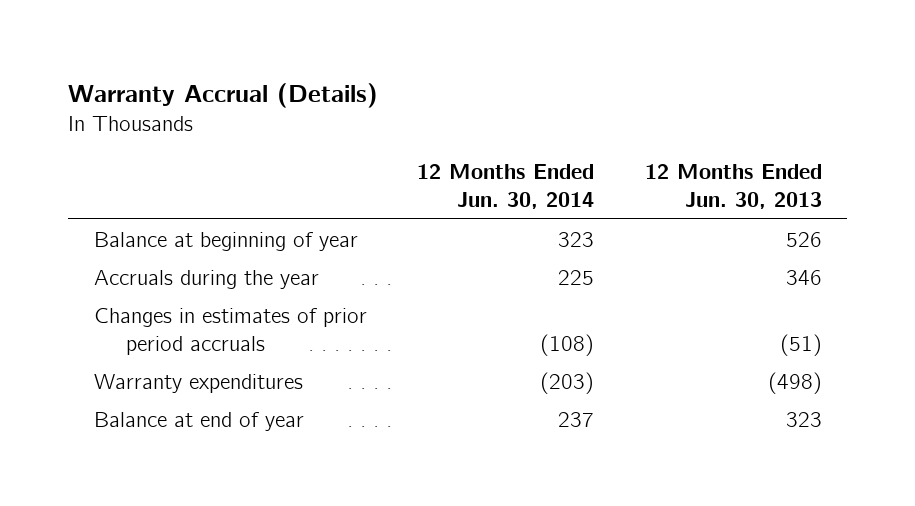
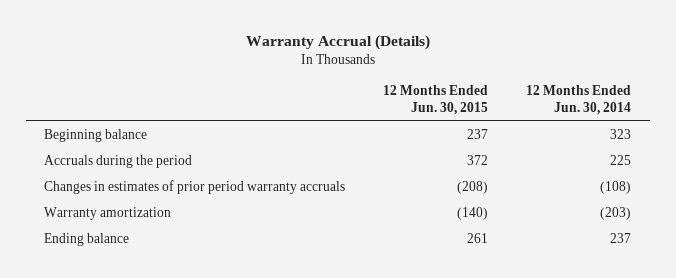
- | 12 Months Ended Jun. 30, 2014 | 12 Months Ended Jun. 30, 2013
+ | 12 Months Ended Jun. 30, 2015 | 12 Months Ended Jun. 30, 2014
- Balance at beginning of year | 323 | 526
- Accruals during the year | 225 | 346
- Changes in estimates of prior period accruals | (108) | (51)
- Warranty expenditures | (203) | (498)
- Balance at end of year | 237 | 323
+ Beginning balance | 237 | 323
+ Accruals during the period | 372 | 225
+ Changes in estimates of prior period warranty accruals | (208) | (108)
+ Warranty amortization | (140) | (203)
+ Ending balance | 261 | 237

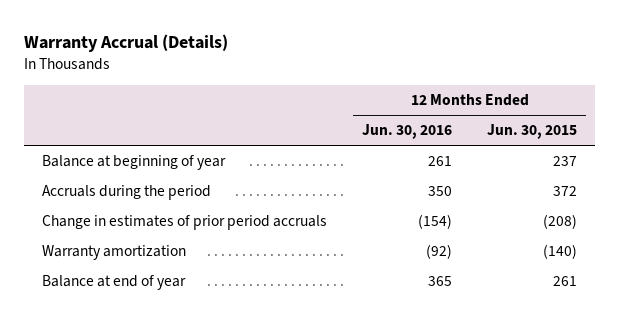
- | 12 Months Ended Jun. 30, 2015 | 12 Months Ended Jun. 30, 2014
+ | 12 Months Ended Jun. 30, 2016 | 12 Months Ended Jun. 30, 2015
- Beginning balance | 237 | 323
+ Balance at beginning of year | 261 | 237
- Changes in estimates of prior period warranty accruals | (208) | (108)
+ Change in estimates of prior period accruals | (154) | (208)
- Ending balance | 261 | 237
+ Balance at end of year | 365 | 261

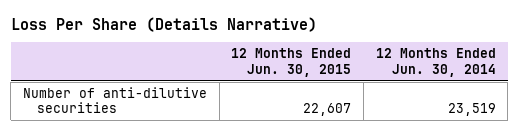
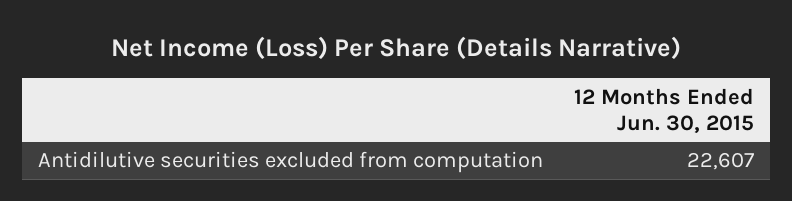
- Loss Per Share (Details Narrative)
+ Net Income (Loss) Per Share (Details Narrative)
- | 12 Months Ended Jun. 30, 2015 | 12 Months Ended Jun. 30, 2014
+ | 12 Months Ended Jun. 30, 2015
- Number of anti-dilutive securities | 22,607 | 23,519
+ Antidilutive securities excluded from computation | 22,607

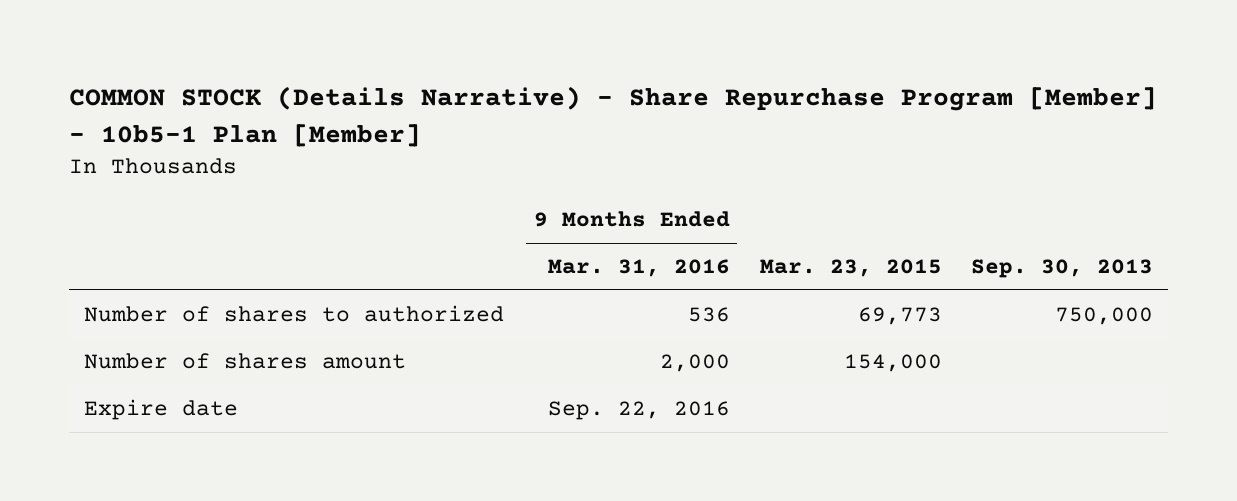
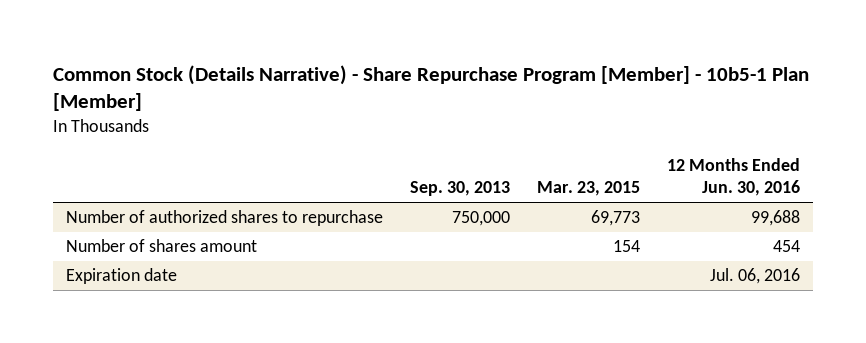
- COMMON STOCK (Details Narrative) - Share Repurchase Program [Member] - 10b5-1 Plan [Member]
+ Common Stock (Details Narrative) - Share Repurchase Program [Member] - 10b5-1 Plan [Member]
- | 9 Months Ended Mar. 31, 2016 | Mar. 23, 2015 | Sep. 30, 2013
+ | Sep. 30, 2013 | Mar. 23, 2015 | 12 Months Ended Jun. 30, 2016
- Number of shares to authorized | 536 | 69,773 | 750,000
- Number of shares amount | 2,000 | 154,000 |
- Expire date | Sep. 22, 2016 | |
+ Number of authorized shares to repurchase | 750,000 | 69,773 | 99,688
+ Number of shares amount | | 154 | 454
+ Expiration date | | | Jul. 06, 2016

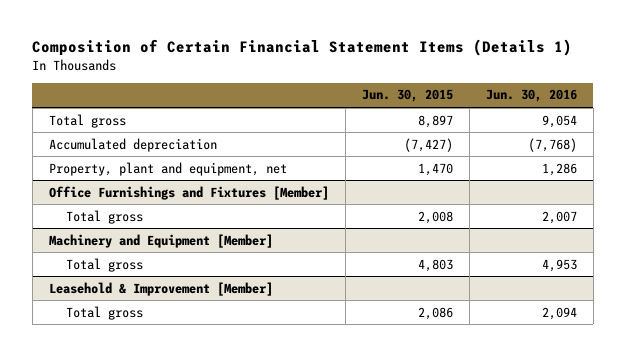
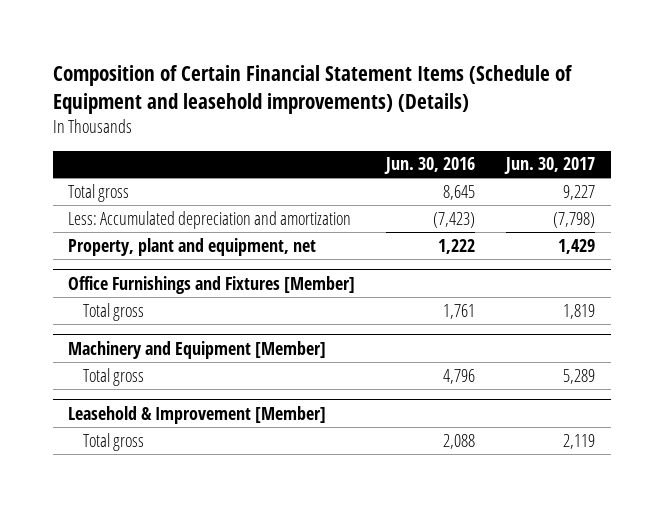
- Composition of Certain Financial Statement Items (Details 1)
+ Composition of Certain Financial Statement Items (Schedule of Equipment and leasehold improvements) (Details)
- | Jun. 30, 2015 | Jun. 30, 2016
+ | Jun. 30, 2016 | Jun. 30, 2017
- Total gross | 8,897 | 9,054
- Accumulated depreciation | (7,427) | (7,768)
- Property, plant and equipment, net | 1,470 | 1,286
+ Total gross | 8,645 | 9,227
+ Less: Accumulated depreciation and amortization | (7,423) | (7,798)
+ Property, plant and equipment, net | 1,222 | 1,429
@ Office Furnishings and Fixtures [Member]
- Total gross | 2,008 | 2,007
+ Total gross | 1,761 | 1,819
@ Machinery and Equipment [Member]
- Total gross | 4,803 | 4,953
+ Total gross | 4,796 | 5,289
@ Leasehold & Improvement [Member]
- Total gross | 2,086 | 2,094
+ Total gross | 2,088 | 2,119

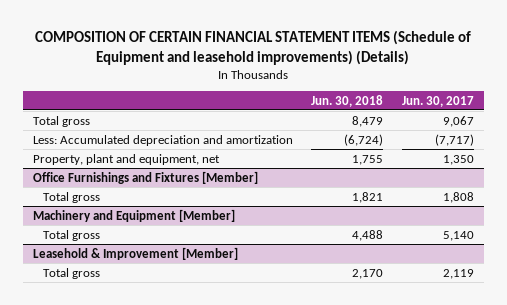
- Composition of Certain Financial Statement Items (Schedule of Equipment and leasehold improvements) (Details)
+ COMPOSITION OF CERTAIN FINANCIAL STATEMENT ITEMS (Schedule of Equipment and leasehold improvements) (Details)
- | Jun. 30, 2016 | Jun. 30, 2017
+ | Jun. 30, 2018 | Jun. 30, 2017
- Total gross | 8,645 | 9,227
- Less: Accumulated depreciation and amortization | (7,423) | (7,798)
- Property, plant and equipment, net | 1,222 | 1,429
+ Total gross | 8,479 | 9,067
+ Less: Accumulated depreciation and amortization | (6,724) | (7,717)
+ Property, plant and equipment, net | 1,755 | 1,350
@ Office Furnishings and Fixtures [Member]
- Total gross | 1,761 | 1,819
+ Total gross | 1,821 | 1,808
@ Machinery and Equipment [Member]
- Total gross | 4,796 | 5,289
+ Total gross | 4,488 | 5,140

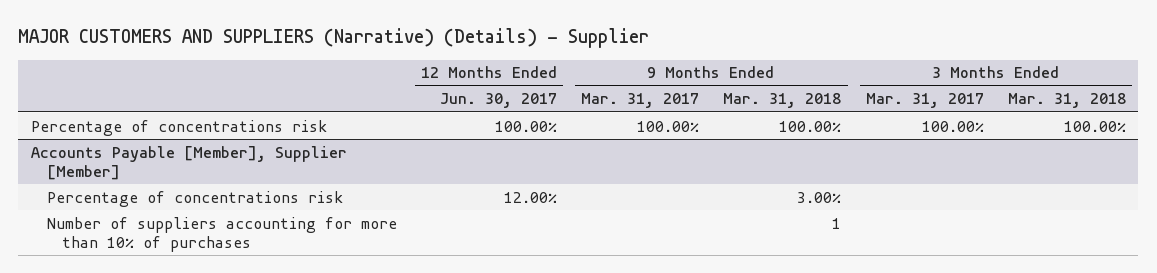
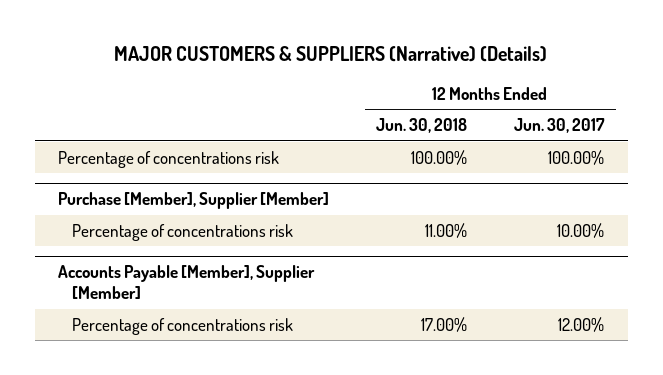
- MAJOR CUSTOMERS AND SUPPLIERS (Narrative) (Details) - Supplier
+ MAJOR CUSTOMERS & SUPPLIERS (Narrative) (Details)
- | 12 Months Ended Jun. 30, 2017 | 9 Months Ended Mar. 31, 2017 | 9 Months Ended Mar. 31, 2018 | 3 Months Ended Mar. 31, 2017 | 3 Months Ended Mar. 31, 2018
+ | 12 Months Ended Jun. 30, 2018 | 12 Months Ended Jun. 30, 2017
+ Purchase [Member], Supplier [Member]
+ Percentage of concentrations risk | 11.00% | 10.00%
@ Accounts Payable [Member], Supplier [Member]
- Number of suppliers accounting for more than 10% of purchases | | | 1 | |

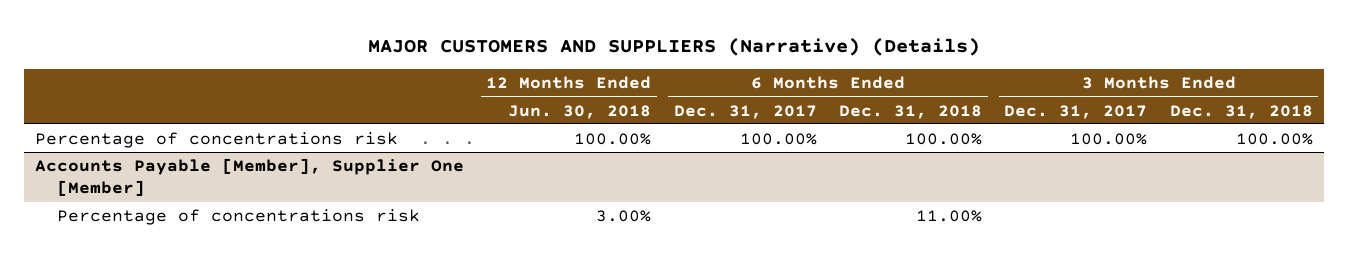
- MAJOR CUSTOMERS & SUPPLIERS (Narrative) (Details)
+ MAJOR CUSTOMERS AND SUPPLIERS (Narrative) (Details)
- | 12 Months Ended Jun. 30, 2018 | 12 Months Ended Jun. 30, 2017
+ | 12 Months Ended Jun. 30, 2018 | 6 Months Ended Dec. 31, 2017 | 6 Months Ended Dec. 31, 2018 | 3 Months Ended Dec. 31, 2017 | 3 Months Ended Dec. 31, 2018
- Purchase [Member], Supplier [Member]
- Percentage of concentrations risk | 11.00% | 10.00%
- Accounts Payable [Member], Supplier [Member]
- Percentage of concentrations risk | 17.00% | 12.00%
+ Accounts Payable [Member], Supplier One [Member]
+ Percentage of concentrations risk | 3.00% | | 11.00% | |

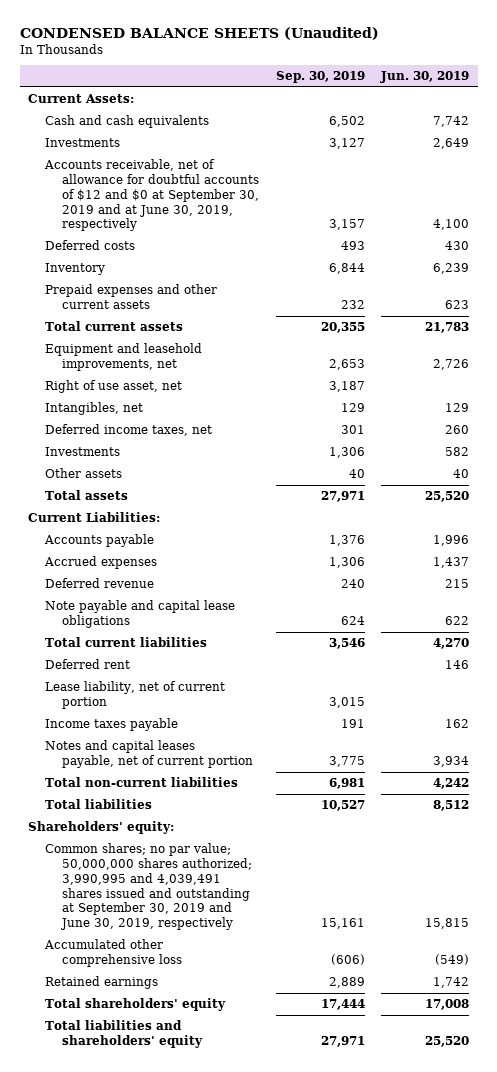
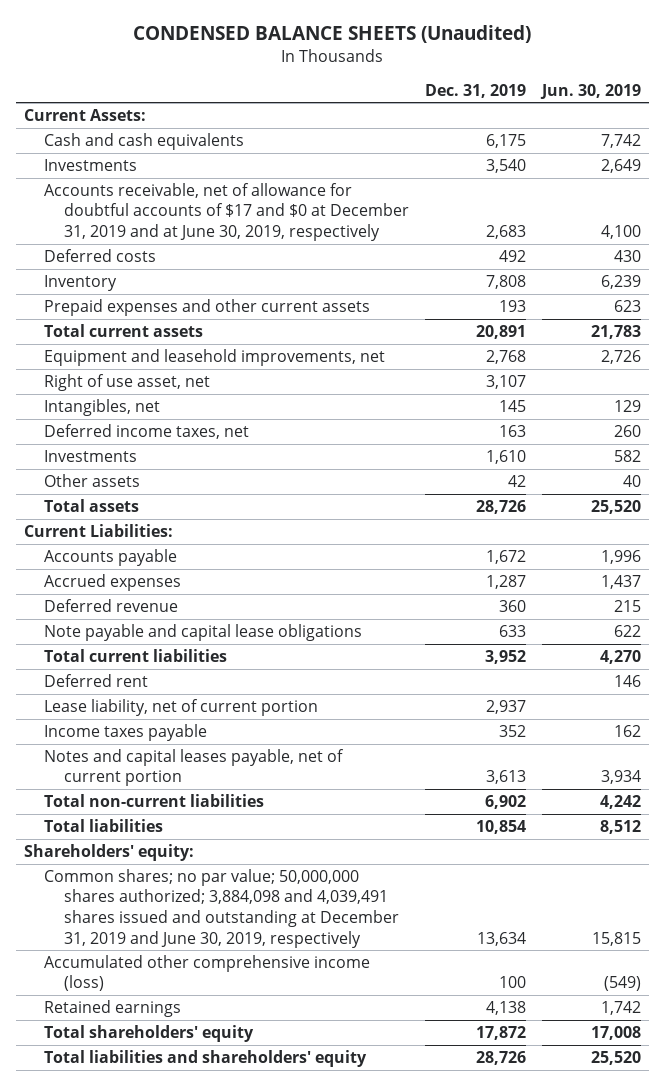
- | Sep. 30, 2019 | Jun. 30, 2019
+ | Dec. 31, 2019 | Jun. 30, 2019
- Accounts receivable, net of allowance for doubtful accounts of $12 and $0 at September 30, 2019 and at June 30, 2019, respectively | 3,157 | 4,100
+ Accounts receivable, net of allowance for doubtful accounts of $17 and $0 at December 31, 2019 and at June 30, 2019, respectively | 2,683 | 4,100
- Common shares; no par value; 50,000,000 shares authorized; 3,990,995 and 4,039,491 shares issued and outstanding at September 30, 2019 and June 30, 2019, respectively | 15,161 | 15,815
- Accumulated other comprehensive loss | (606) | (549)
+ Common shares; no par value; 50,000,000 shares authorized; 3,884,098 and 4,039,491 shares issued and outstanding at December 31, 2019 and June 30, 2019, respectively | 13,634 | 15,815
+ Accumulated other comprehensive income (loss) | 100 | (549)

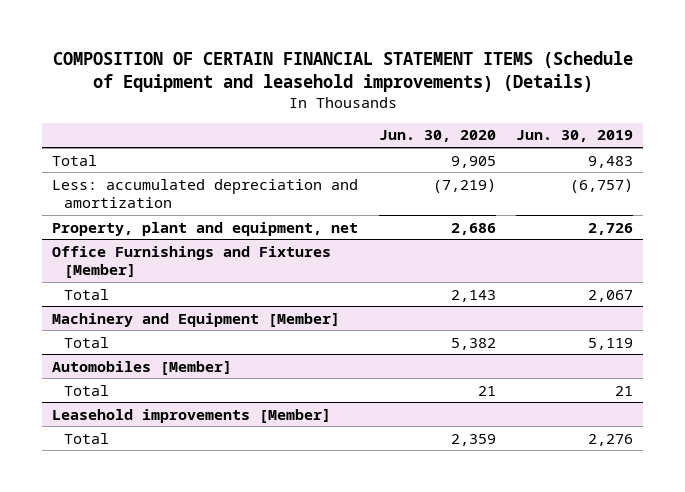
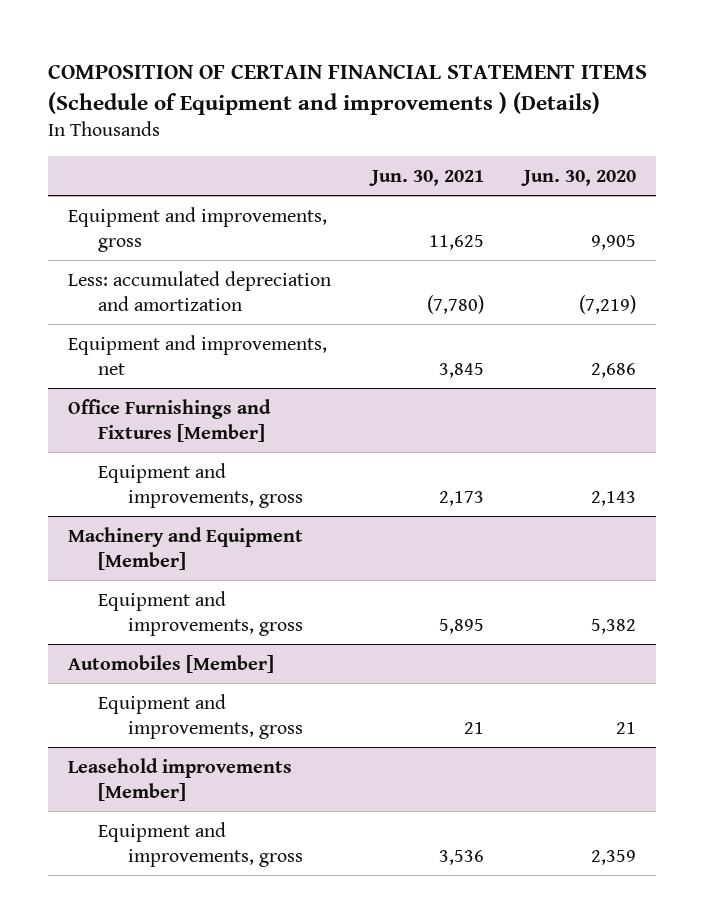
- COMPOSITION OF CERTAIN FINANCIAL STATEMENT ITEMS (Schedule of Equipment and leasehold improvements) (Details)
+ COMPOSITION OF CERTAIN FINANCIAL STATEMENT ITEMS (Schedule of Equipment and improvements ) (Details)
- | Jun. 30, 2020 | Jun. 30, 2019
+ | Jun. 30, 2021 | Jun. 30, 2020
- Total | 9,905 | 9,483
+ Equipment and improvements, gross | 11,625 | 9,905
- Property, plant and equipment, net | 2,686 | 2,726
+ Equipment and improvements, net | 3,845 | 2,686
@ Office Furnishings and Fixtures [Member]
- Total | 2,143 | 2,067
+ Equipment and improvements, gross | 2,173 | 2,143
@ Machinery and Equipment [Member]
- Total | 5,382 | 5,119
+ Equipment and improvements, gross | 5,895 | 5,382
@ Automobiles [Member]
- Total | 21 | 21
+ Equipment and improvements, gross | 21 | 21
@ Leasehold improvements [Member]
- Total | 2,359 | 2,276
+ Equipment and improvements, gross | 3,536 | 2,359

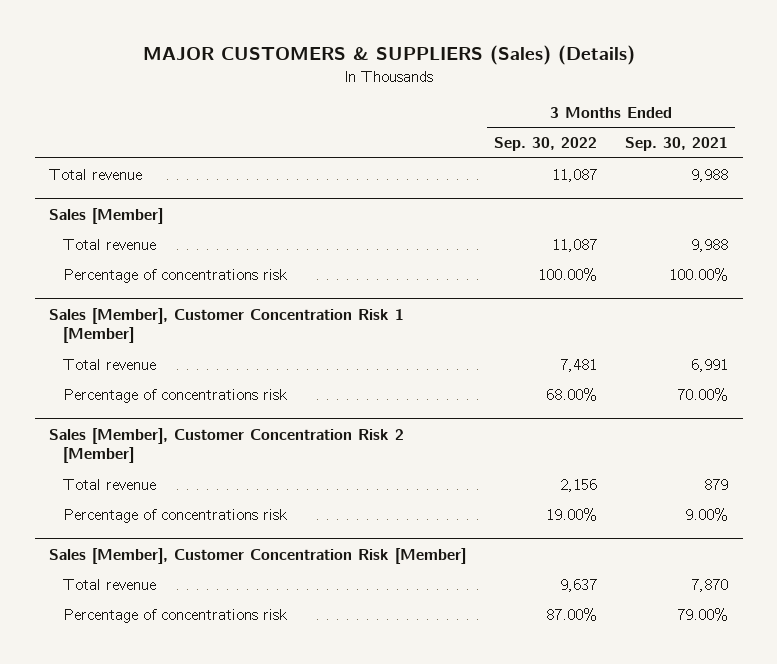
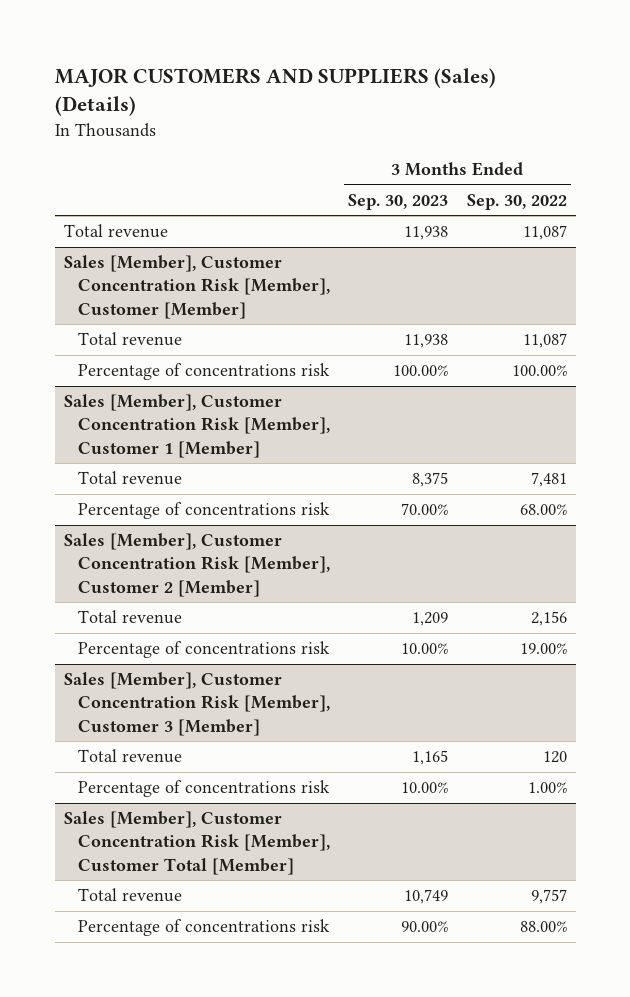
- MAJOR CUSTOMERS & SUPPLIERS (Sales) (Details)
+ MAJOR CUSTOMERS AND SUPPLIERS (Sales) (Details)
- | 3 Months Ended Sep. 30, 2022 | 3 Months Ended Sep. 30, 2021
+ | 3 Months Ended Sep. 30, 2023 | 3 Months Ended Sep. 30, 2022
- Sales [Member]
+ Sales [Member], Customer Concentration Risk [Member], Customer [Member]
- Sales [Member], Customer Concentration Risk 1 [Member]
+ Sales [Member], Customer Concentration Risk [Member], Customer 1 [Member]
- Sales [Member], Customer Concentration Risk 2 [Member]
+ Sales [Member], Customer Concentration Risk [Member], Customer 2 [Member]
- Sales [Member], Customer Concentration Risk [Member]
- Total revenue | 9,637 | 7,870
- Percentage of concentrations risk | 87.00% | 79.00%
+ Sales [Member], Customer Concentration Risk [Member], Customer 3 [Member]
+ Total revenue | 1,165 | 120
+ Percentage of concentrations risk | 10.00% | 1.00%
+ Sales [Member], Customer Concentration Risk [Member], Customer Total [Member]
+ Total revenue | 10,749 | 9,757
+ Percentage of concentrations risk | 90.00% | 88.00%

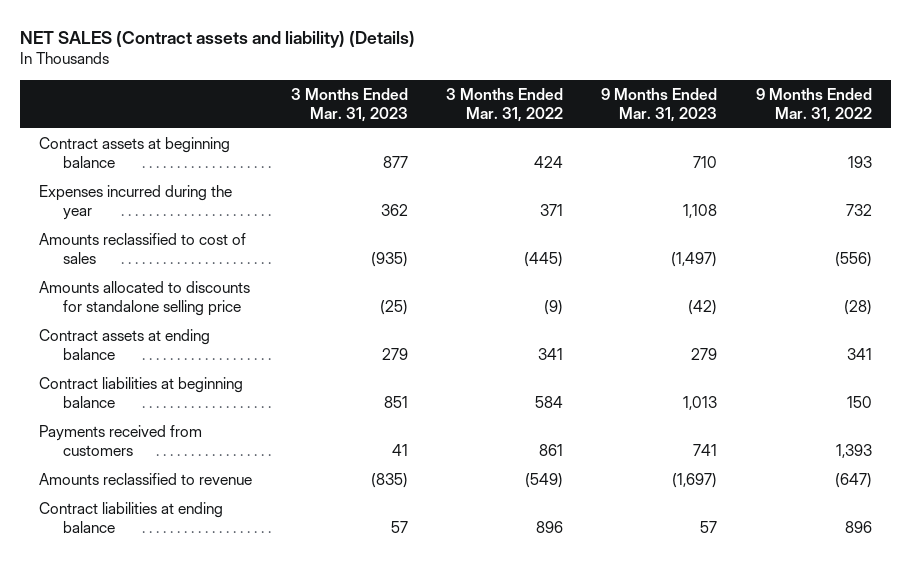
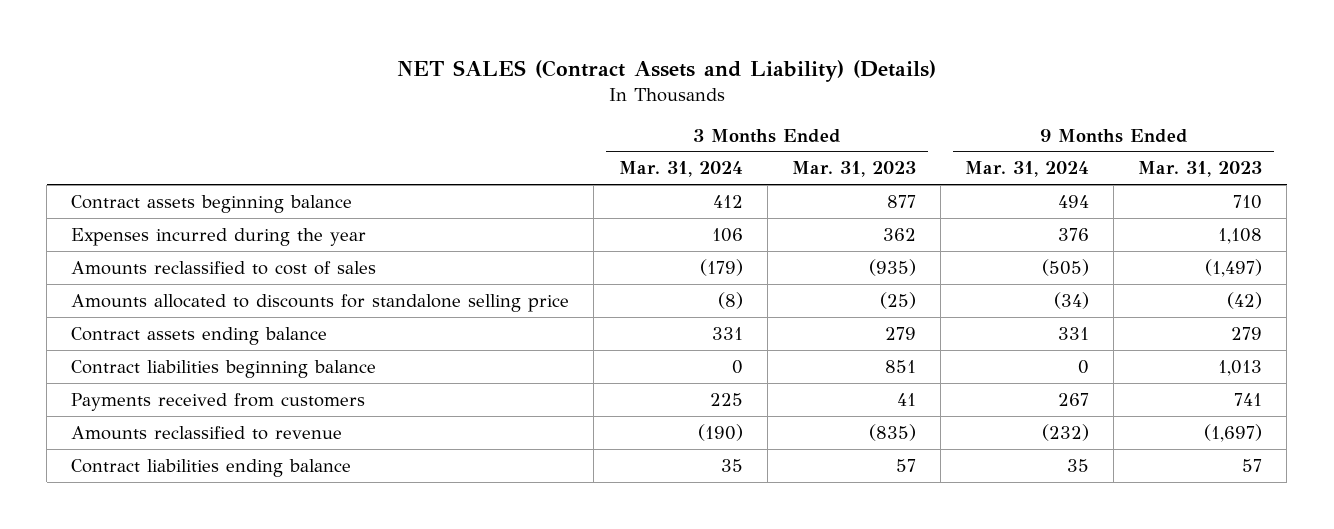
- NET SALES (Contract assets and liability) (Details)
+ NET SALES (Contract Assets and Liability) (Details)
- | 3 Months Ended Mar. 31, 2023 | 3 Months Ended Mar. 31, 2022 | 9 Months Ended Mar. 31, 2023 | 9 Months Ended Mar. 31, 2022
+ | 3 Months Ended Mar. 31, 2024 | 3 Months Ended Mar. 31, 2023 | 9 Months Ended Mar. 31, 2024 | 9 Months Ended Mar. 31, 2023
- Contract assets at beginning balance | 877 | 424 | 710 | 193
+ Contract assets beginning balance | 412 | 877 | 494 | 710
- Contract assets at ending balance | 279 | 341 | 279 | 341
- Contract liabilities at beginning balance | 851 | 584 | 1,013 | 150
+ Contract assets ending balance | 331 | 279 | 331 | 279
+ Contract liabilities beginning balance | 0 | 851 | 0 | 1,013
- Contract liabilities at ending balance | 57 | 896 | 57 | 896
+ Contract liabilities ending balance | 35 | 57 | 35 | 57

